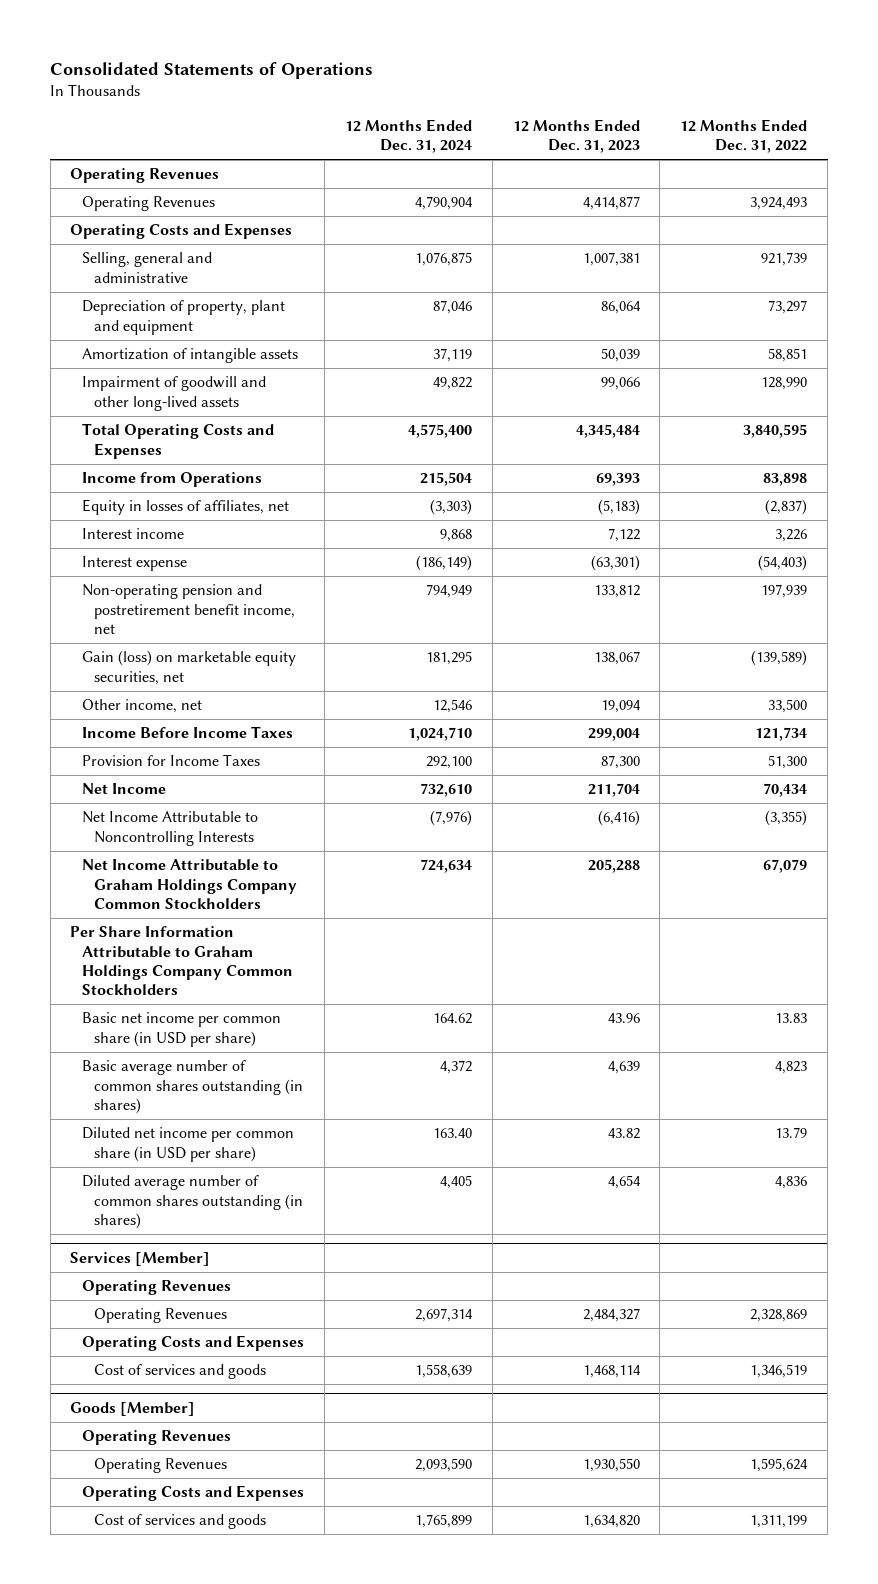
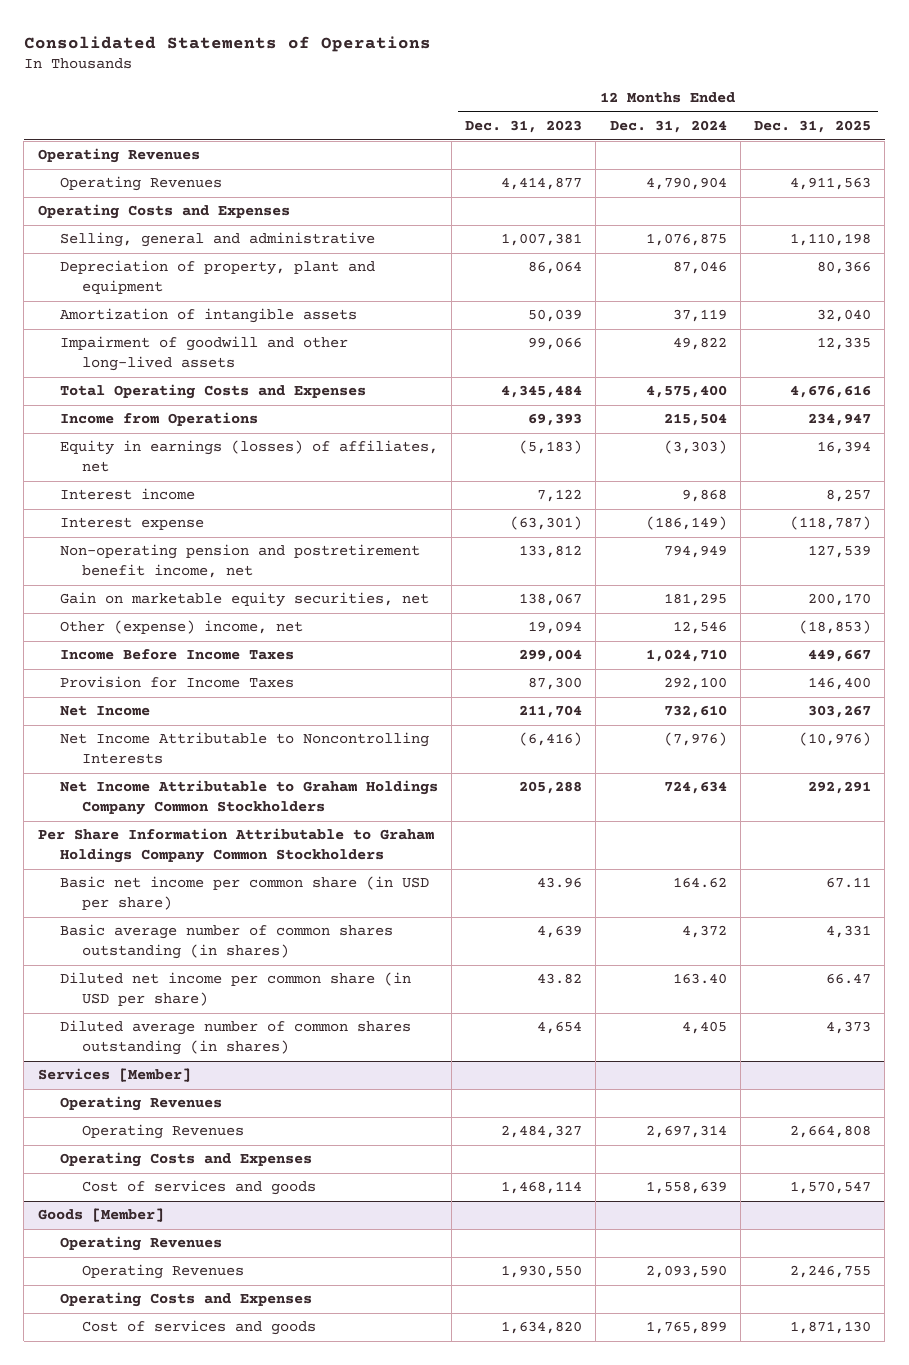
- | 12 Months Ended Dec. 31, 2024 | 12 Months Ended Dec. 31, 2023 | 12 Months Ended Dec. 31, 2022
+ | 12 Months Ended Dec. 31, 2023 | 12 Months Ended Dec. 31, 2024 | 12 Months Ended Dec. 31, 2025
- Equity in losses of affiliates, net | (3,303) | (5,183) | (2,837)
+ Equity in earnings (losses) of affiliates, net | (5,183) | (3,303) | 16,394
- Gain (loss) on marketable equity securities, net | 181,295 | 138,067 | (139,589)
- Other income, net | 12,546 | 19,094 | 33,500
+ Gain on marketable equity securities, net | 138,067 | 181,295 | 200,170
+ Other (expense) income, net | 19,094 | 12,546 | (18,853)

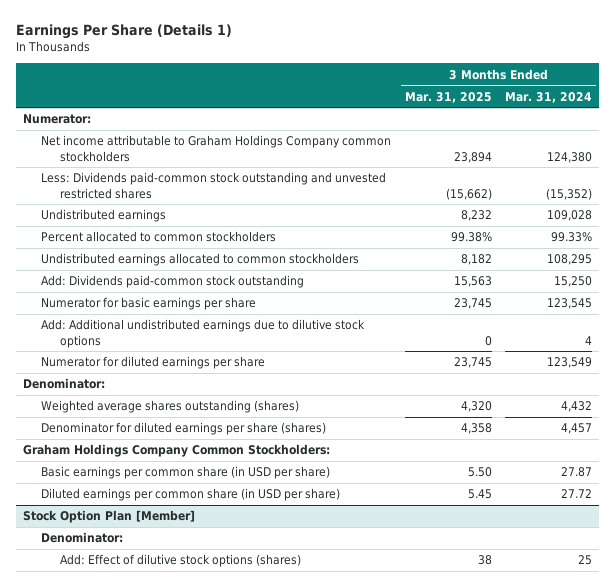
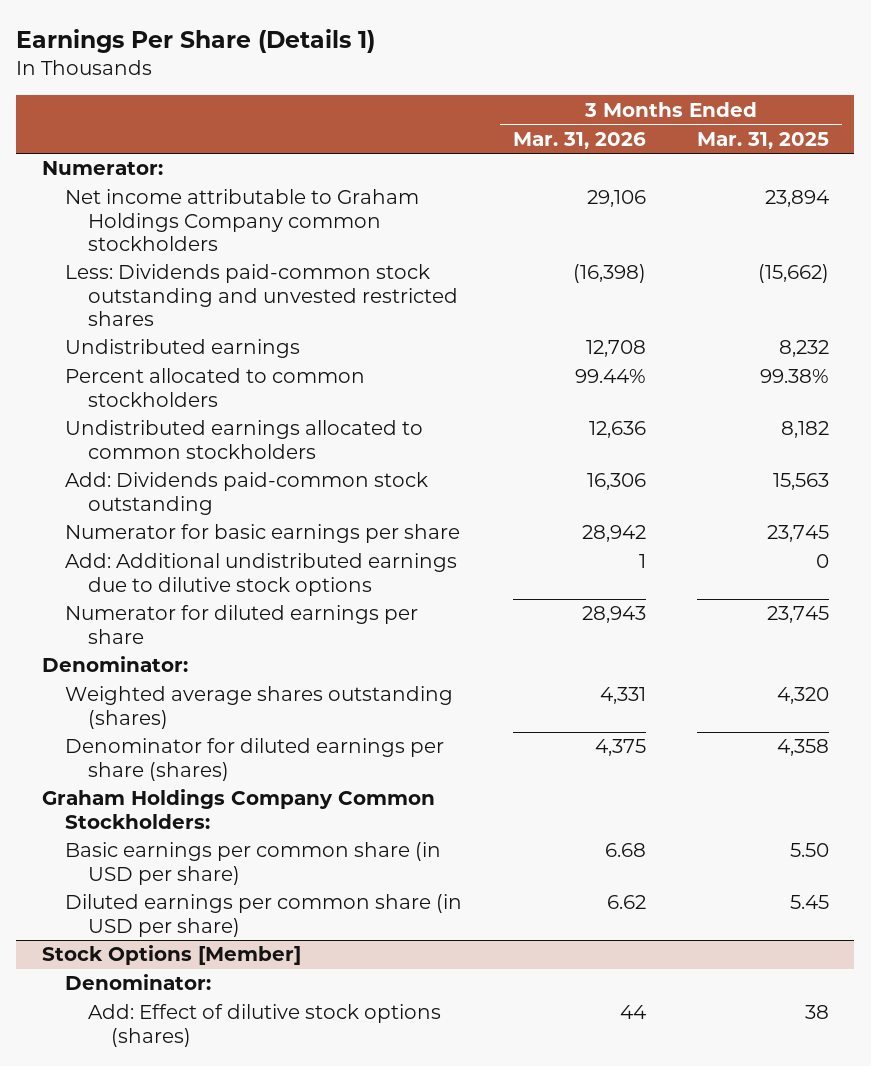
- | 3 Months Ended Mar. 31, 2025 | 3 Months Ended Mar. 31, 2024
+ | 3 Months Ended Mar. 31, 2026 | 3 Months Ended Mar. 31, 2025
- Stock Option Plan [Member]
+ Stock Options [Member]

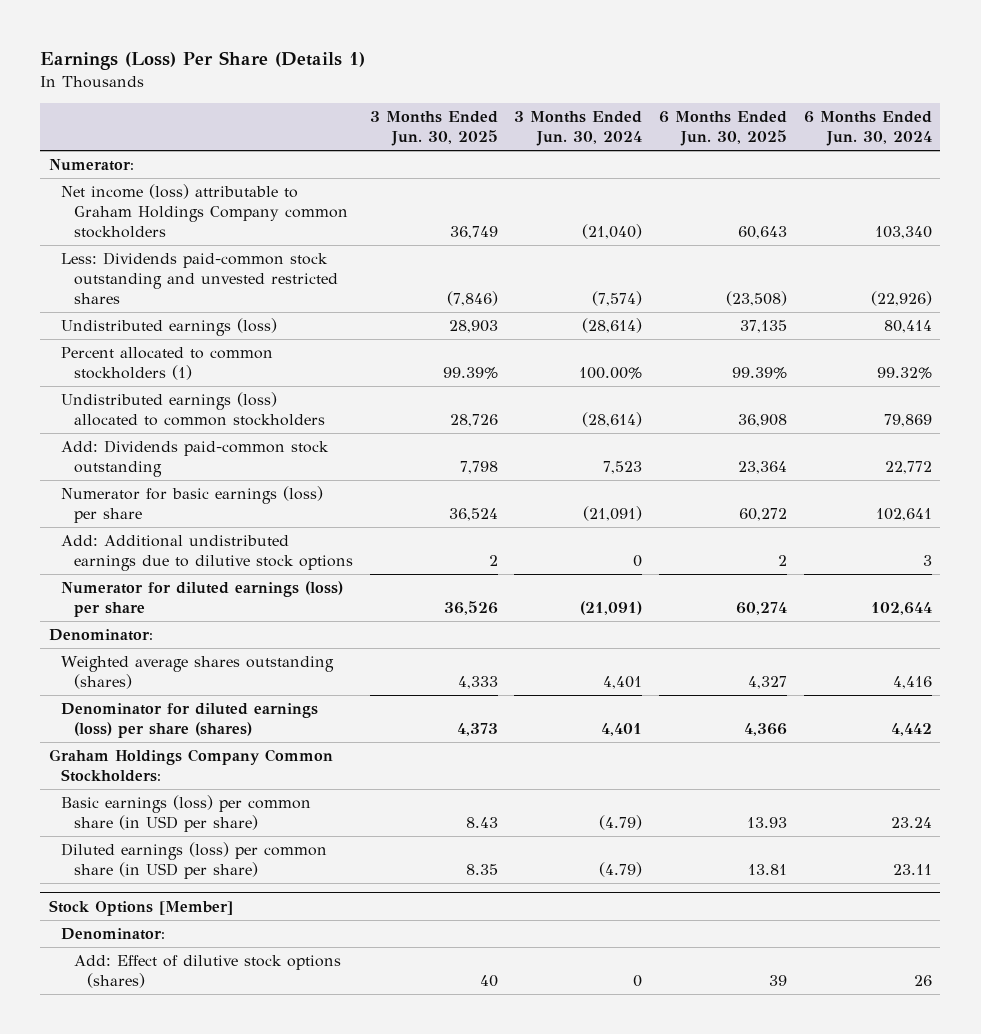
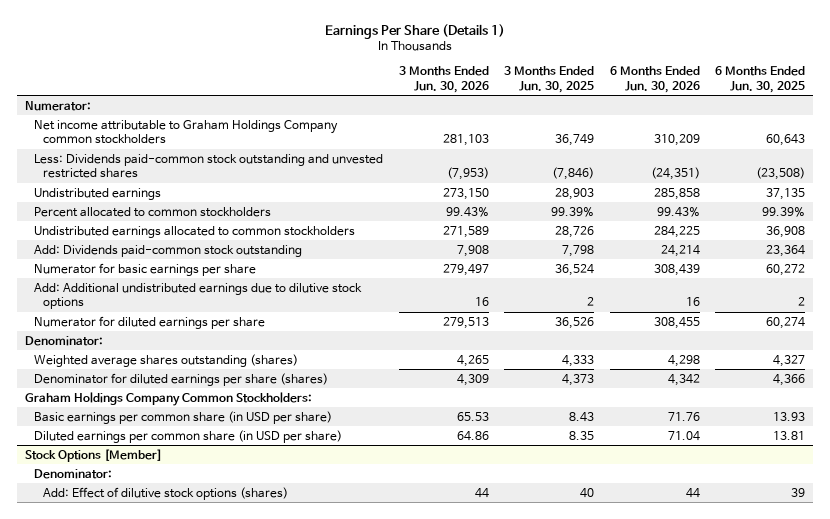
- Earnings (Loss) Per Share (Details 1)
+ Earnings Per Share (Details 1)
- | 3 Months Ended Jun. 30, 2025 | 3 Months Ended Jun. 30, 2024 | 6 Months Ended Jun. 30, 2025 | 6 Months Ended Jun. 30, 2024
+ | 3 Months Ended Jun. 30, 2026 | 3 Months Ended Jun. 30, 2025 | 6 Months Ended Jun. 30, 2026 | 6 Months Ended Jun. 30, 2025
- Net income (loss) attributable to Graham Holdings Company common stockholders | 36,749 | (21,040) | 60,643 | 103,340
+ Net income attributable to Graham Holdings Company common stockholders | 281,103 | 36,749 | 310,209 | 60,643
- Undistributed earnings (loss) | 28,903 | (28,614) | 37,135 | 80,414
- Percent allocated to common stockholders (1) | 99.39% | 100.00% | 99.39% | 99.32%
- Undistributed earnings (loss) allocated to common stockholders | 28,726 | (28,614) | 36,908 | 79,869
+ Undistributed earnings | 273,150 | 28,903 | 285,858 | 37,135
+ Percent allocated to common stockholders | 99.43% | 99.39% | 99.43% | 99.39%
+ Undistributed earnings allocated to common stockholders | 271,589 | 28,726 | 284,225 | 36,908
- Numerator for basic earnings (loss) per share | 36,524 | (21,091) | 60,272 | 102,641
+ Numerator for basic earnings per share | 279,497 | 36,524 | 308,439 | 60,272
- Numerator for diluted earnings (loss) per share | 36,526 | (21,091) | 60,274 | 102,644
+ Numerator for diluted earnings per share | 279,513 | 36,526 | 308,455 | 60,274
- Denominator for diluted earnings (loss) per share (shares) | 4,373 | 4,401 | 4,366 | 4,442
+ Denominator for diluted earnings per share (shares) | 4,309 | 4,373 | 4,342 | 4,366
- Basic earnings (loss) per common share (in USD per share) | 8.43 | (4.79) | 13.93 | 23.24
- Diluted earnings (loss) per common share (in USD per share) | 8.35 | (4.79) | 13.81 | 23.11
+ Basic earnings per common share (in USD per share) | 65.53 | 8.43 | 71.76 | 13.93
+ Diluted earnings per common share (in USD per share) | 64.86 | 8.35 | 71.04 | 13.81

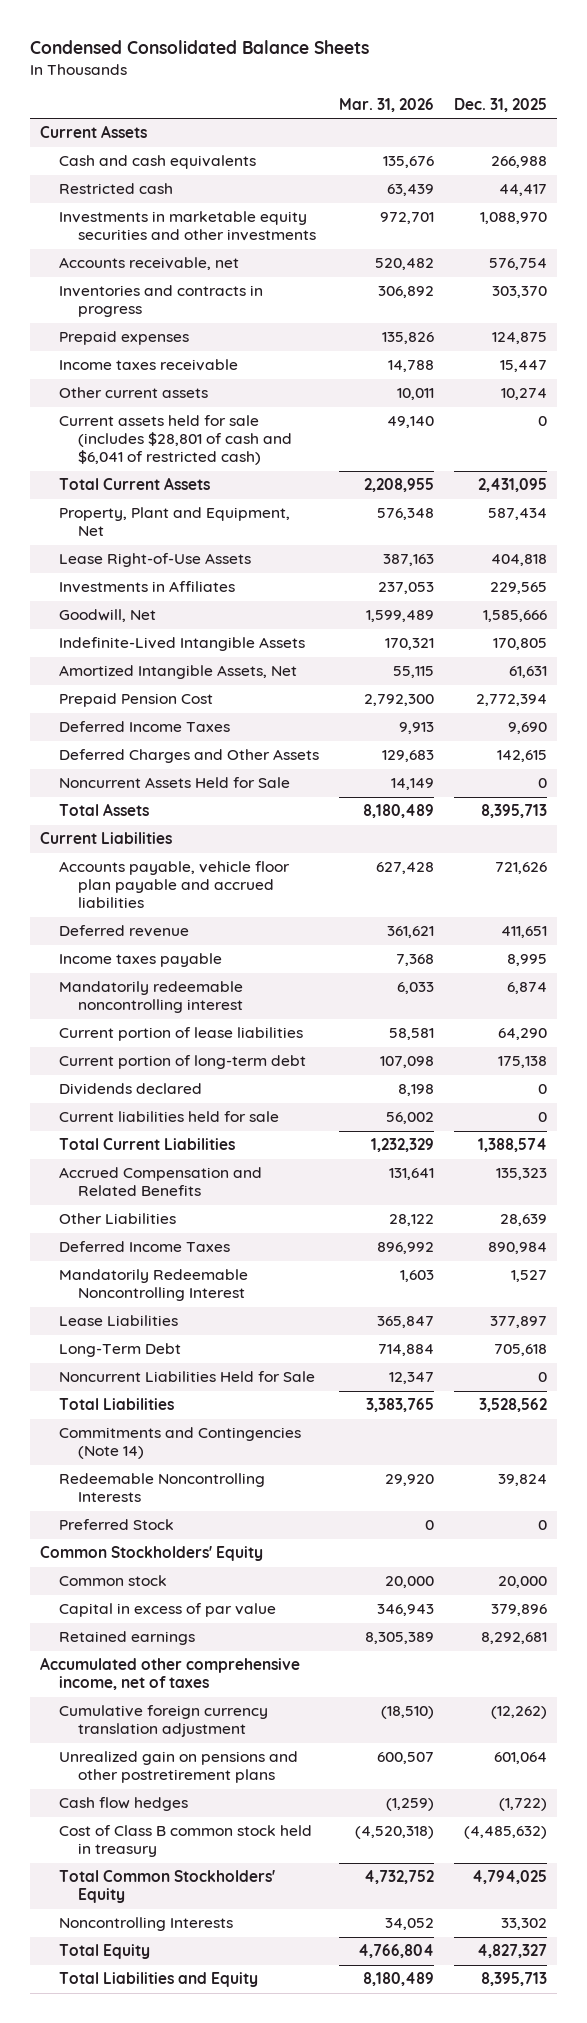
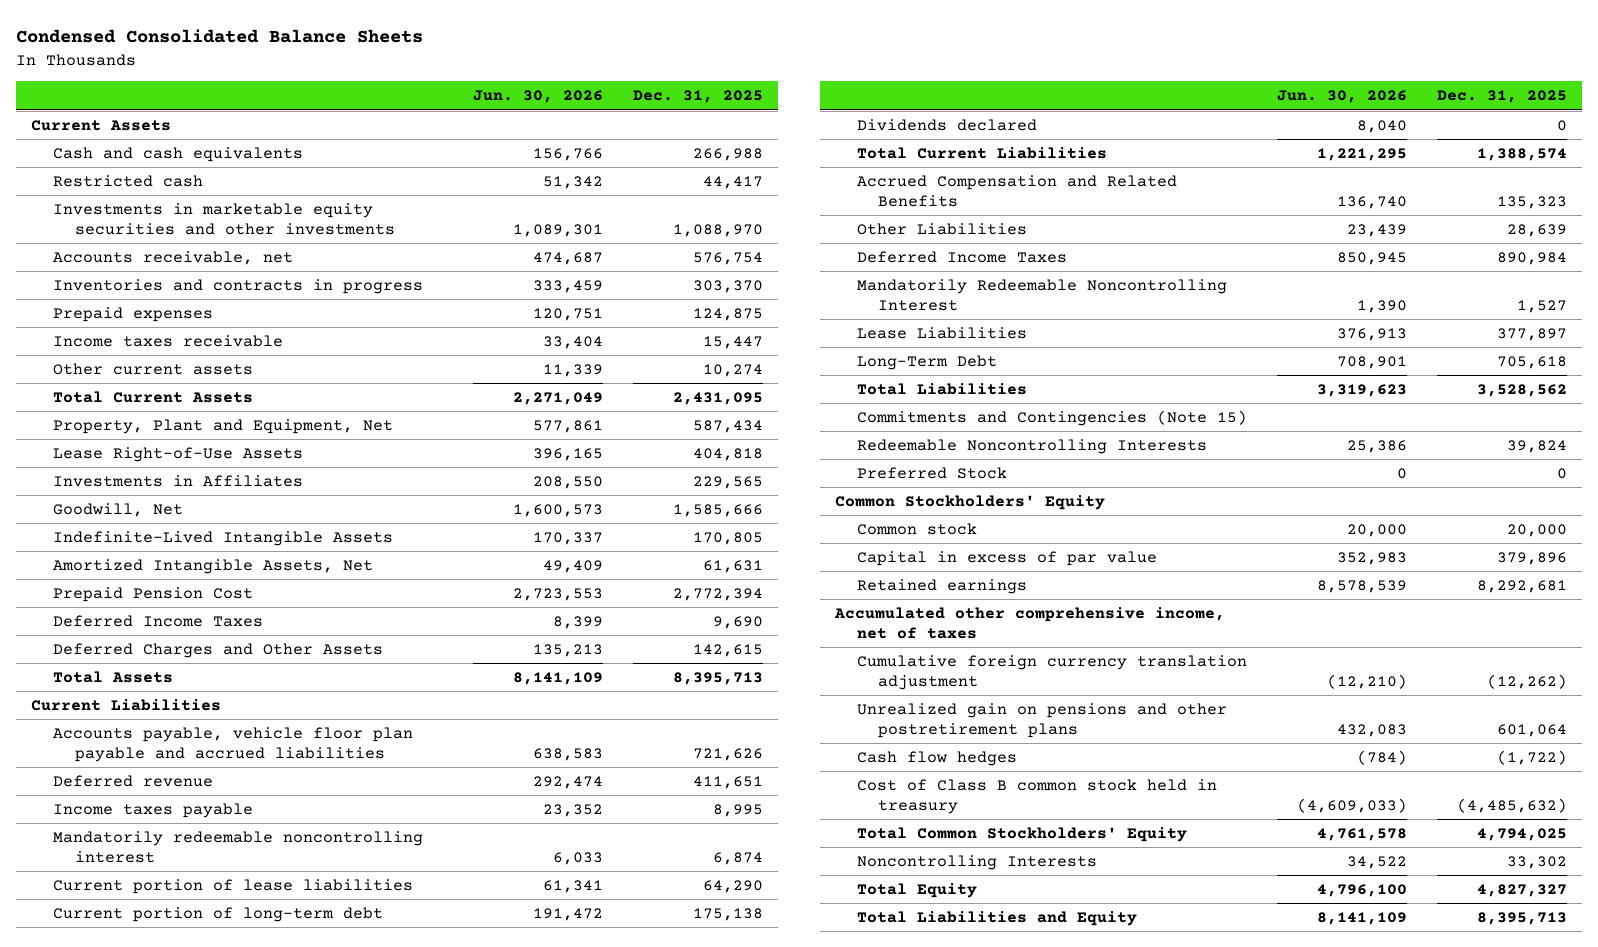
- | Mar. 31, 2026 | Dec. 31, 2025
+ | Jun. 30, 2026 | Dec. 31, 2025
- Current assets held for sale (includes $28,801 of cash and $6,041 of restricted cash) | 49,140 | 0
- Noncurrent Assets Held for Sale | 14,149 | 0
- Current liabilities held for sale | 56,002 | 0
- Noncurrent Liabilities Held for Sale | 12,347 | 0
- Commitments and Contingencies (Note 14)
+ Commitments and Contingencies (Note 15)

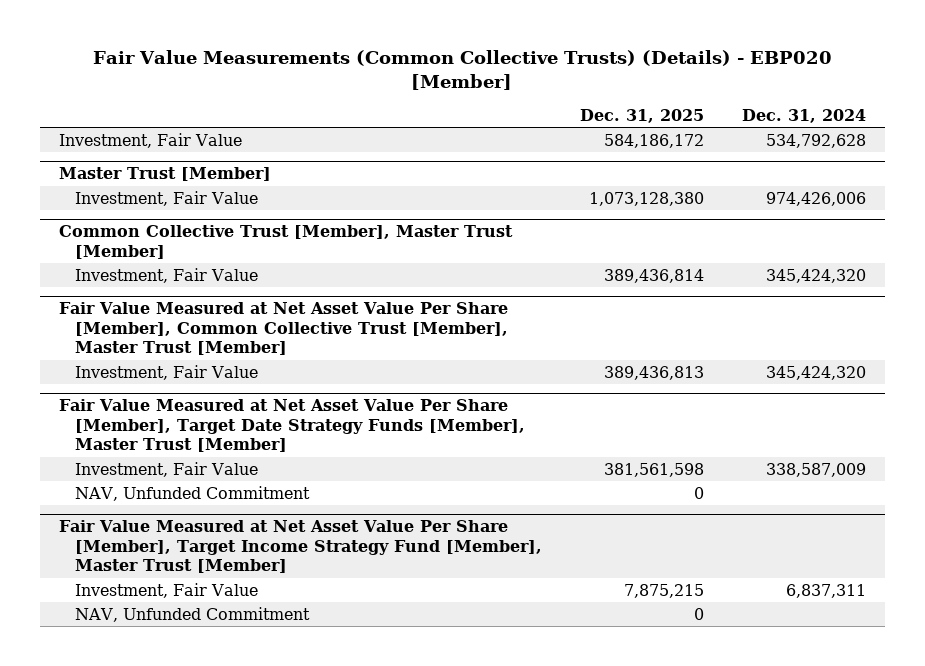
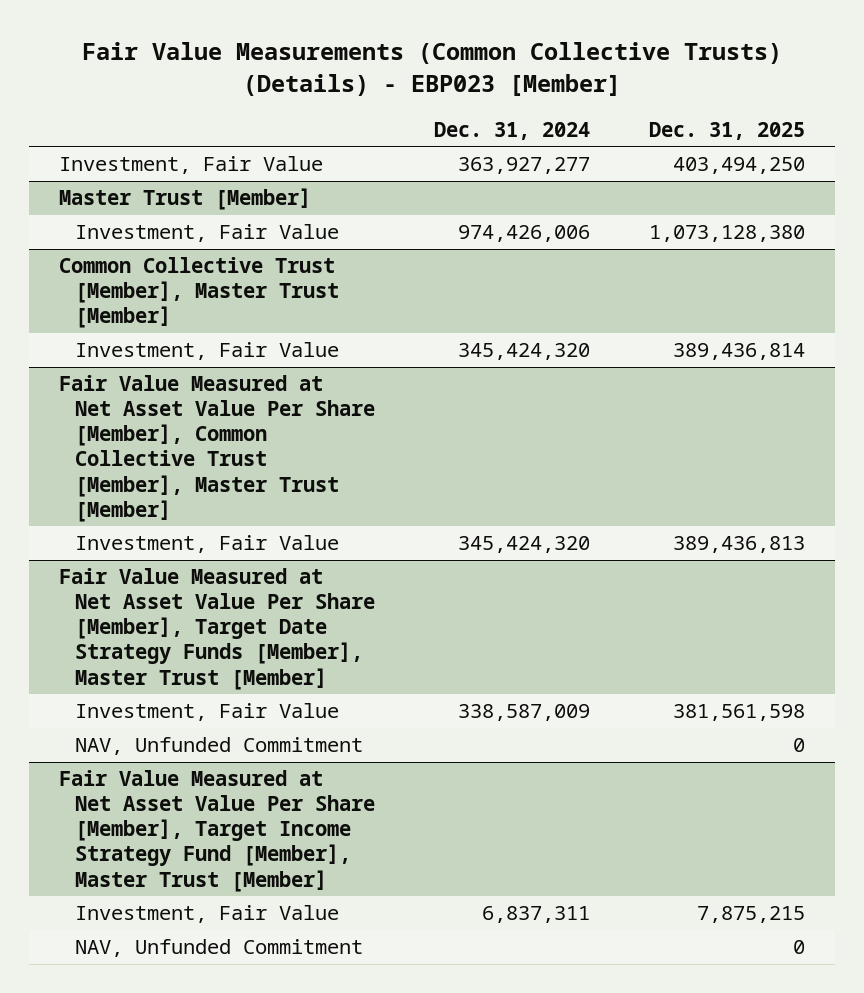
- Fair Value Measurements (Common Collective Trusts) (Details) - EBP020 [Member]
+ Fair Value Measurements (Common Collective Trusts) (Details) - EBP023 [Member]
- | Dec. 31, 2025 | Dec. 31, 2024
+ | Dec. 31, 2024 | Dec. 31, 2025
- Investment, Fair Value | 584,186,172 | 534,792,628
+ Investment, Fair Value | 363,927,277 | 403,494,250

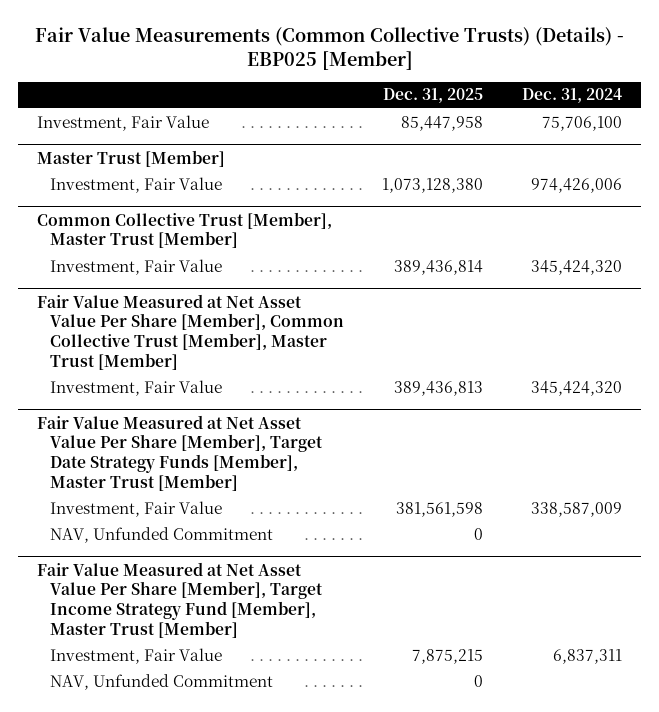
- Fair Value Measurements (Common Collective Trusts) (Details) - EBP023 [Member]
+ Fair Value Measurements (Common Collective Trusts) (Details) - EBP025 [Member]
- | Dec. 31, 2024 | Dec. 31, 2025
+ | Dec. 31, 2025 | Dec. 31, 2024
- Investment, Fair Value | 363,927,277 | 403,494,250
+ Investment, Fair Value | 85,447,958 | 75,706,100

